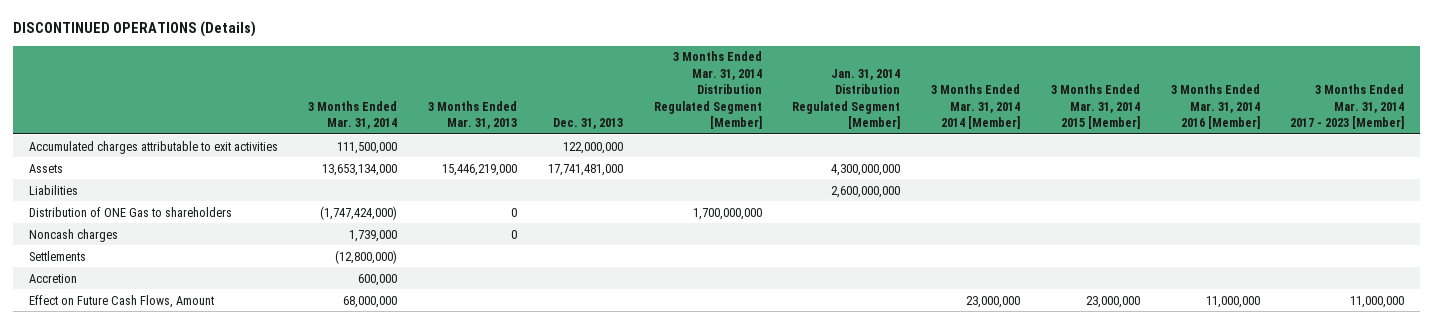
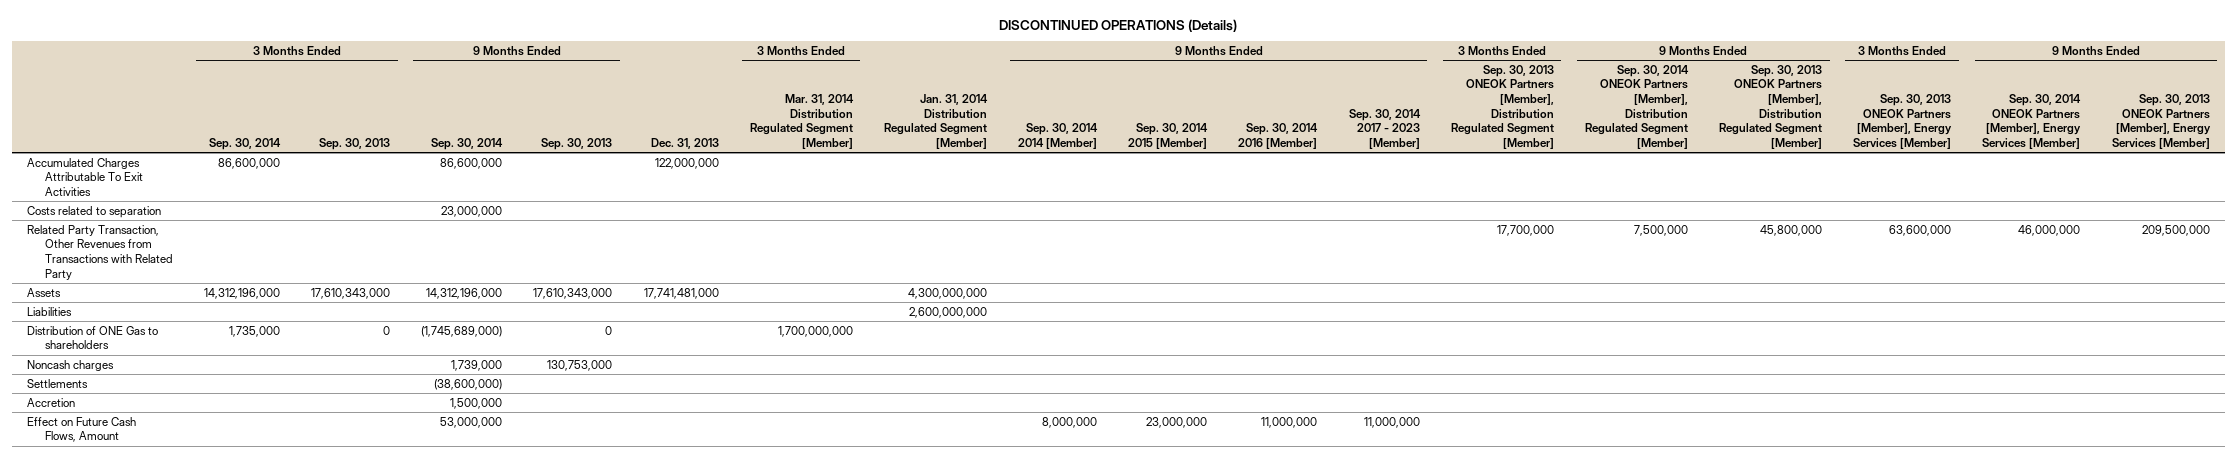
- | 3 Months Ended Mar. 31, 2014 | 3 Months Ended Mar. 31, 2013 | Dec. 31, 2013 | 3 Months Ended Mar. 31, 2014 Distribution Regulated Segment [Member] | Jan. 31, 2014 Distribution Regulated Segment [Member] | 3 Months Ended Mar. 31, 2014 2014 [Member] | 3 Months Ended Mar. 31, 2014 2015 [Member] | 3 Months Ended Mar. 31, 2014 2016 [Member] | 3 Months Ended Mar. 31, 2014 2017 - 2023 [Member]
+ | 3 Months Ended Sep. 30, 2014 | 3 Months Ended Sep. 30, 2013 | 9 Months Ended Sep. 30, 2014 | 9 Months Ended Sep. 30, 2013 | Dec. 31, 2013 | 3 Months Ended Mar. 31, 2014 Distribution Regulated Segment [Member] | Jan. 31, 2014 Distribution Regulated Segment [Member] | 9 Months Ended Sep. 30, 2014 2014 [Member] | 9 Months Ended Sep. 30, 2014 2015 [Member] | 9 Months Ended Sep. 30, 2014 2016 [Member] | 9 Months Ended Sep. 30, 2014 2017 - 2023 [Member] | 3 Months Ended Sep. 30, 2013 ONEOK Partners [Member], Distribution Regulated Segment [Member] | 9 Months Ended Sep. 30, 2014 ONEOK Partners [Member], Distribution Regulated Segment [Member] | 9 Months Ended Sep. 30, 2013 ONEOK Partners [Member], Distribution Regulated Segment [Member] | 3 Months Ended Sep. 30, 2013 ONEOK Partners [Member], Energy Services [Member] | 9 Months Ended Sep. 30, 2014 ONEOK Partners [Member], Energy Services [Member] | 9 Months Ended Sep. 30, 2013 ONEOK Partners [Member], Energy Services [Member]
- Accumulated charges attributable to exit activities | 111,500,000 | | 122,000,000 | | | | | |
+ Accumulated Charges Attributable To Exit Activities | 86,600,000 | | 86,600,000 | | 122,000,000 | | | | | | | | | | | |
+ Costs related to separation | | | 23,000,000 | | | | | | | | | | | | | |
+ Related Party Transaction, Other Revenues from Transactions with Related Party | | | | | | | | | | | | 17,700,000 | 7,500,000 | 45,800,000 | 63,600,000 | 46,000,000 | 209,500,000

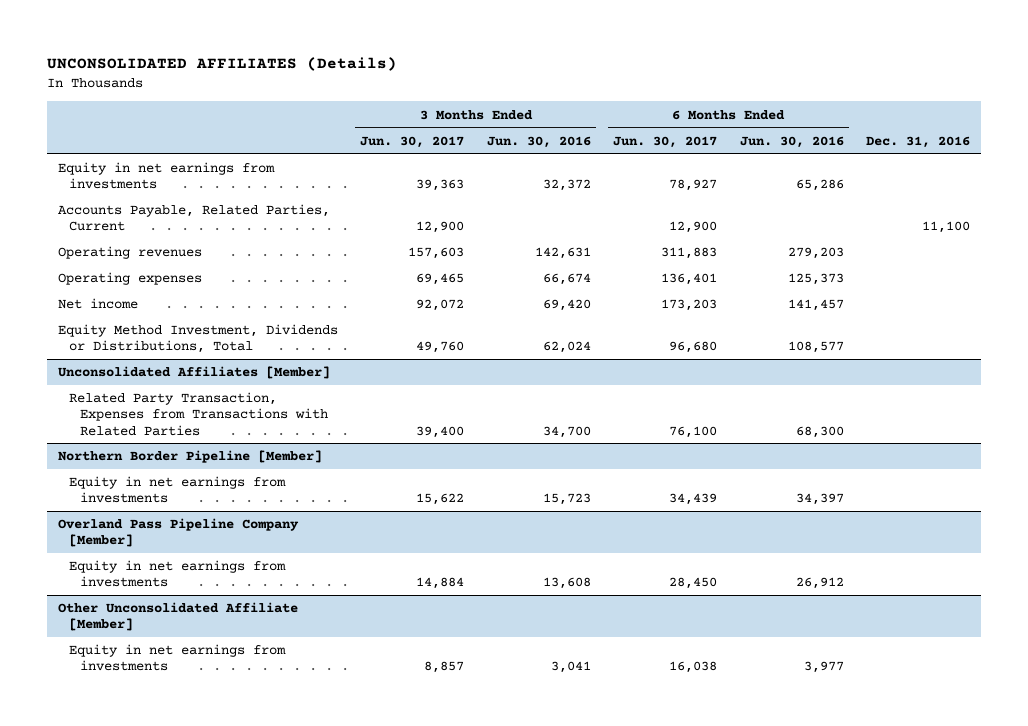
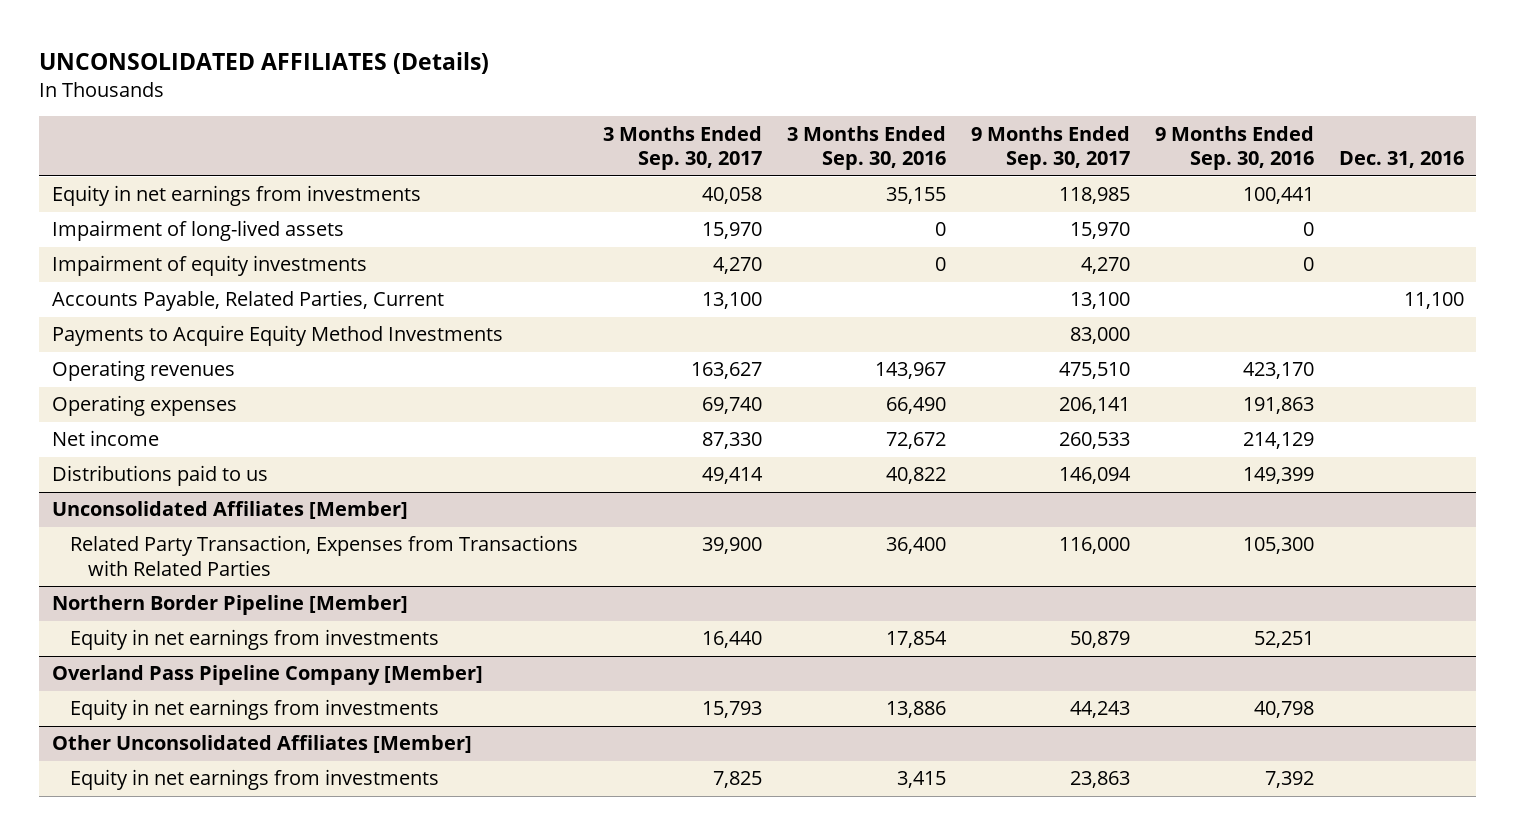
- | 3 Months Ended Jun. 30, 2017 | 3 Months Ended Jun. 30, 2016 | 6 Months Ended Jun. 30, 2017 | 6 Months Ended Jun. 30, 2016 | Dec. 31, 2016
+ | 3 Months Ended Sep. 30, 2017 | 3 Months Ended Sep. 30, 2016 | 9 Months Ended Sep. 30, 2017 | 9 Months Ended Sep. 30, 2016 | Dec. 31, 2016
+ Impairment of long-lived assets | 15,970 | 0 | 15,970 | 0 |
+ Impairment of equity investments | 4,270 | 0 | 4,270 | 0 |
+ Payments to Acquire Equity Method Investments | | | 83,000 | |
- Equity Method Investment, Dividends or Distributions, Total | 49,760 | 62,024 | 96,680 | 108,577 |
+ Distributions paid to us | 49,414 | 40,822 | 146,094 | 149,399 |
- Other Unconsolidated Affiliate [Member]
+ Other Unconsolidated Affiliates [Member]

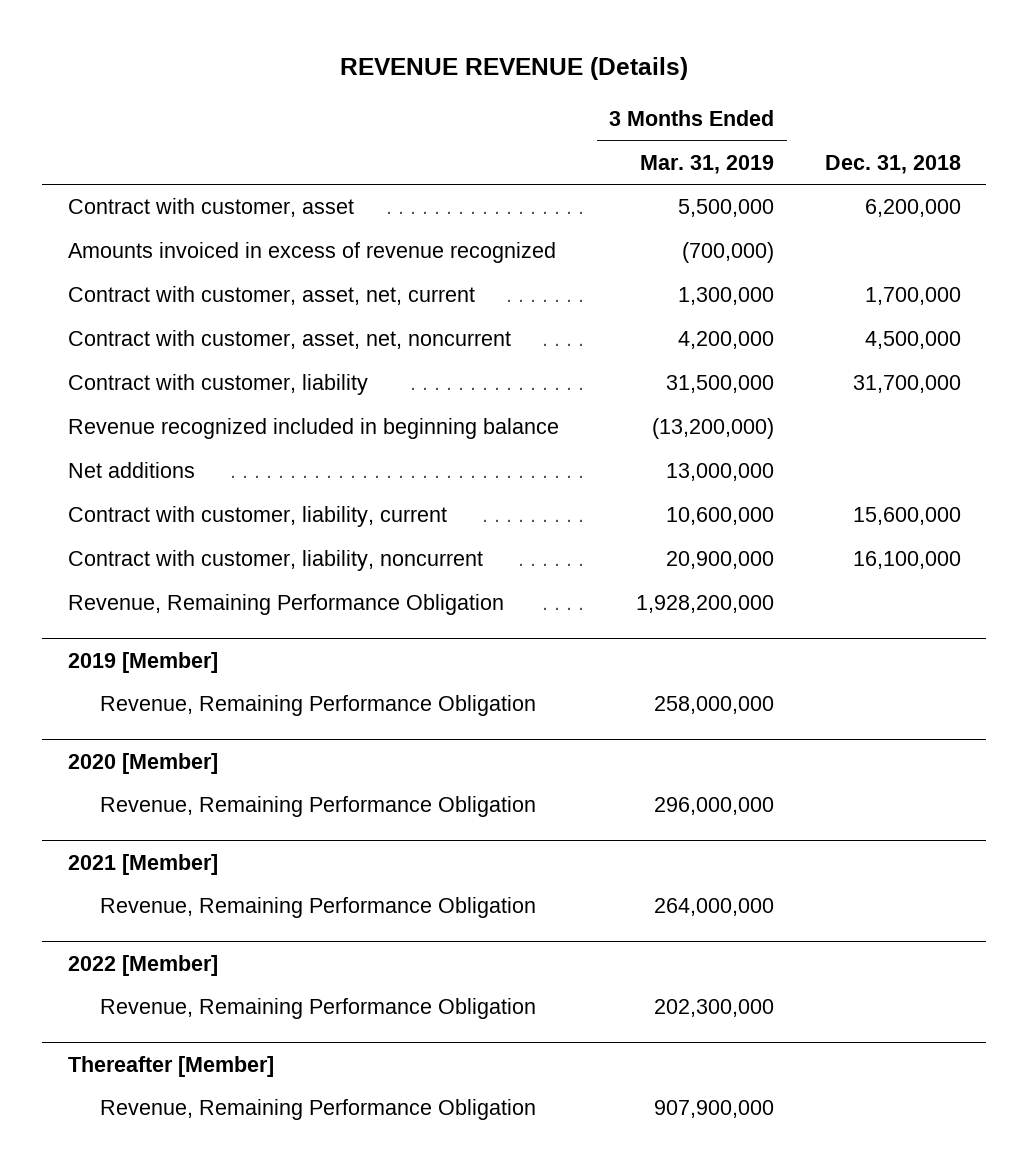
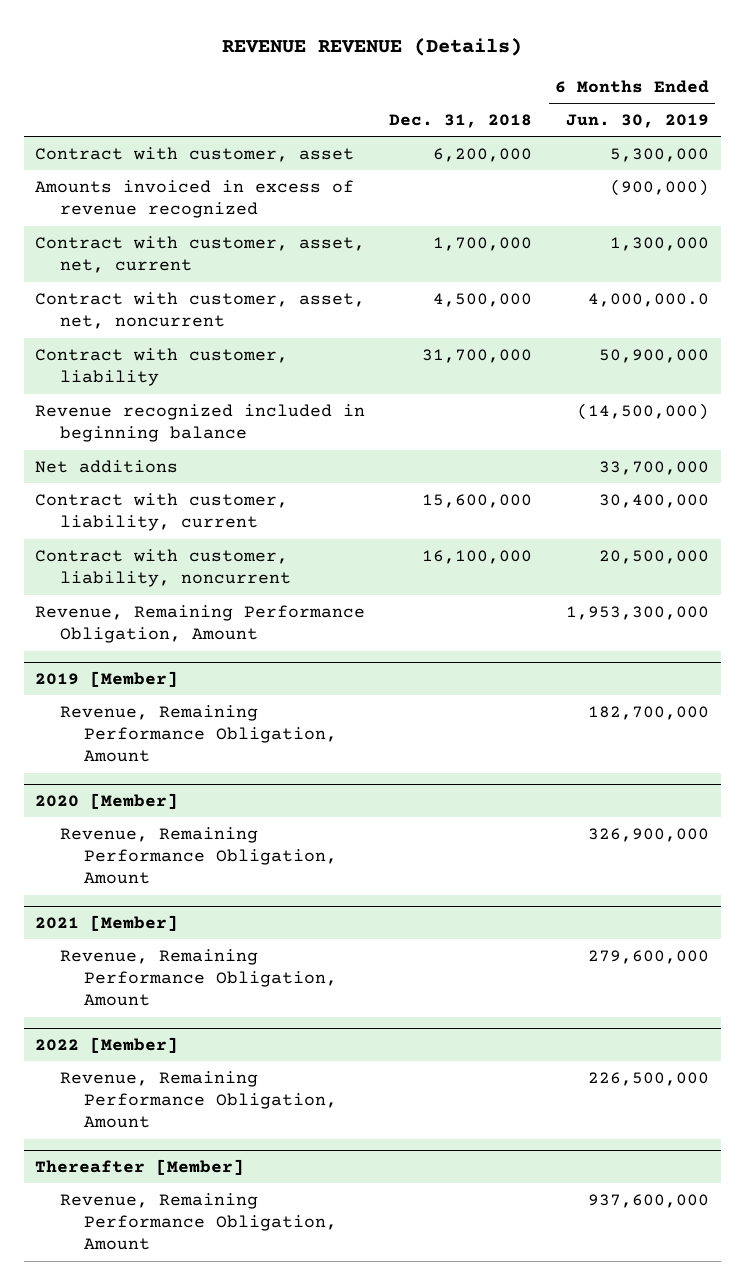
- | 3 Months Ended Mar. 31, 2019 | Dec. 31, 2018
+ | Dec. 31, 2018 | 6 Months Ended Jun. 30, 2019
- Revenue, Remaining Performance Obligation | 1,928,200,000 |
+ Revenue, Remaining Performance Obligation, Amount | | 1,953,300,000
@ 2019 [Member]
- Revenue, Remaining Performance Obligation | 258,000,000 |
+ Revenue, Remaining Performance Obligation, Amount | | 182,700,000
@ 2020 [Member]
- Revenue, Remaining Performance Obligation | 296,000,000 |
+ Revenue, Remaining Performance Obligation, Amount | | 326,900,000
@ 2021 [Member]
- Revenue, Remaining Performance Obligation | 264,000,000 |
+ Revenue, Remaining Performance Obligation, Amount | | 279,600,000
@ 2022 [Member]
- Revenue, Remaining Performance Obligation | 202,300,000 |
+ Revenue, Remaining Performance Obligation, Amount | | 226,500,000
@ Thereafter [Member]
- Revenue, Remaining Performance Obligation | 907,900,000 |
+ Revenue, Remaining Performance Obligation, Amount | | 937,600,000

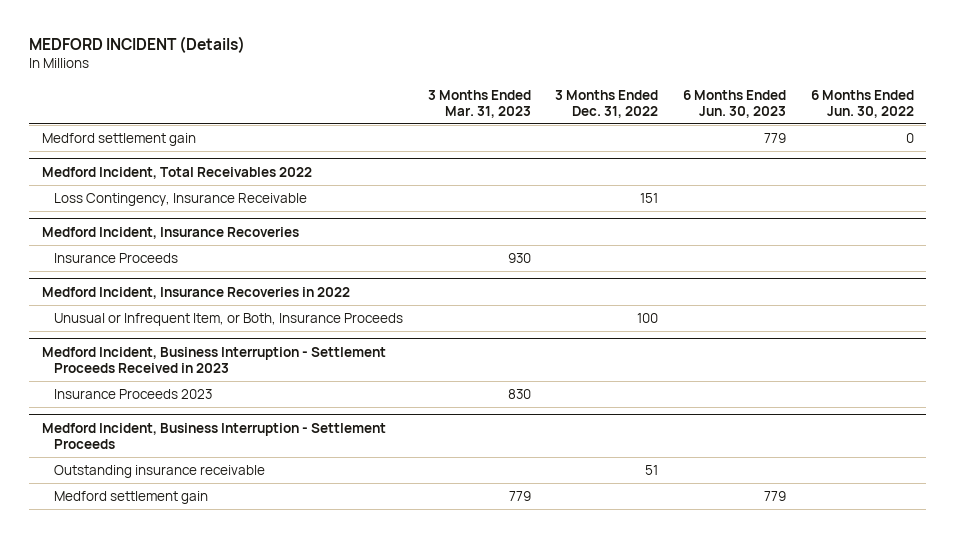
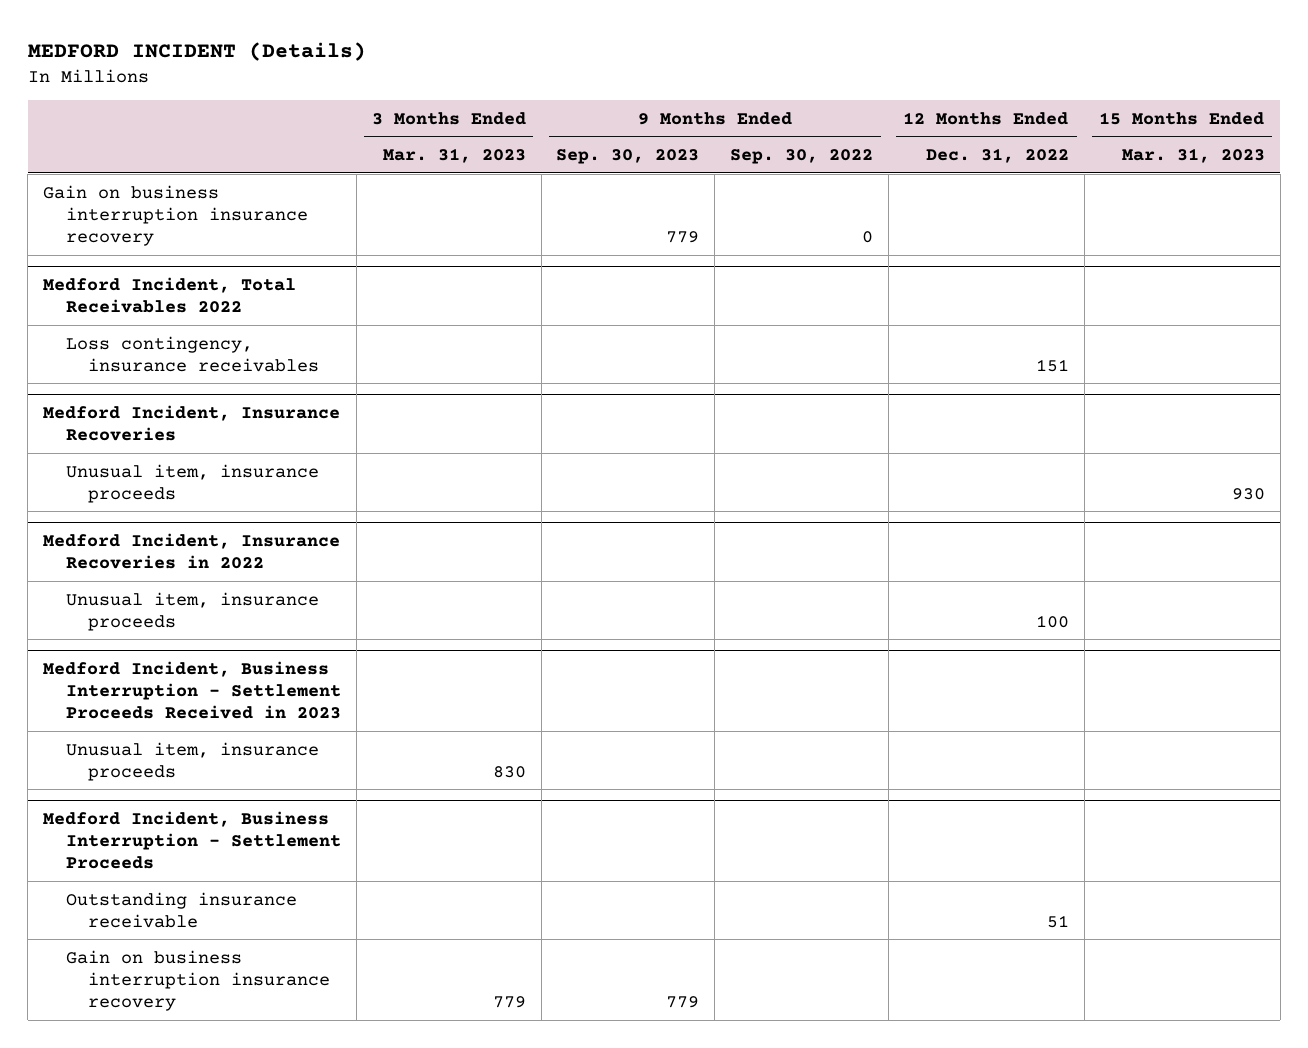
- | 3 Months Ended Mar. 31, 2023 | 3 Months Ended Dec. 31, 2022 | 6 Months Ended Jun. 30, 2023 | 6 Months Ended Jun. 30, 2022
+ | 3 Months Ended Mar. 31, 2023 | 9 Months Ended Sep. 30, 2023 | 9 Months Ended Sep. 30, 2022 | 12 Months Ended Dec. 31, 2022 | 15 Months Ended Mar. 31, 2023
- Medford settlement gain | | | 779 | 0
+ Gain on business interruption insurance recovery | | 779 | 0 | |
@ Medford Incident, Total Receivables 2022
- Loss Contingency, Insurance Receivable | | 151 | |
+ Loss contingency, insurance receivables | | | | 151 |
@ Medford Incident, Insurance Recoveries
- Insurance Proceeds | 930 | | |
+ Unusual item, insurance proceeds | | | | | 930
@ Medford Incident, Insurance Recoveries in 2022
- Unusual or Infrequent Item, or Both, Insurance Proceeds | | 100 | |
+ Unusual item, insurance proceeds | | | | 100 |
@ Medford Incident, Business Interruption - Settlement Proceeds Received in 2023
- Insurance Proceeds 2023 | 830 | | |
+ Unusual item, insurance proceeds | 830 | | | |
@ Medford Incident, Business Interruption - Settlement Proceeds
- Medford settlement gain | 779 | | 779 |
+ Gain on business interruption insurance recovery | 779 | 779 | | |

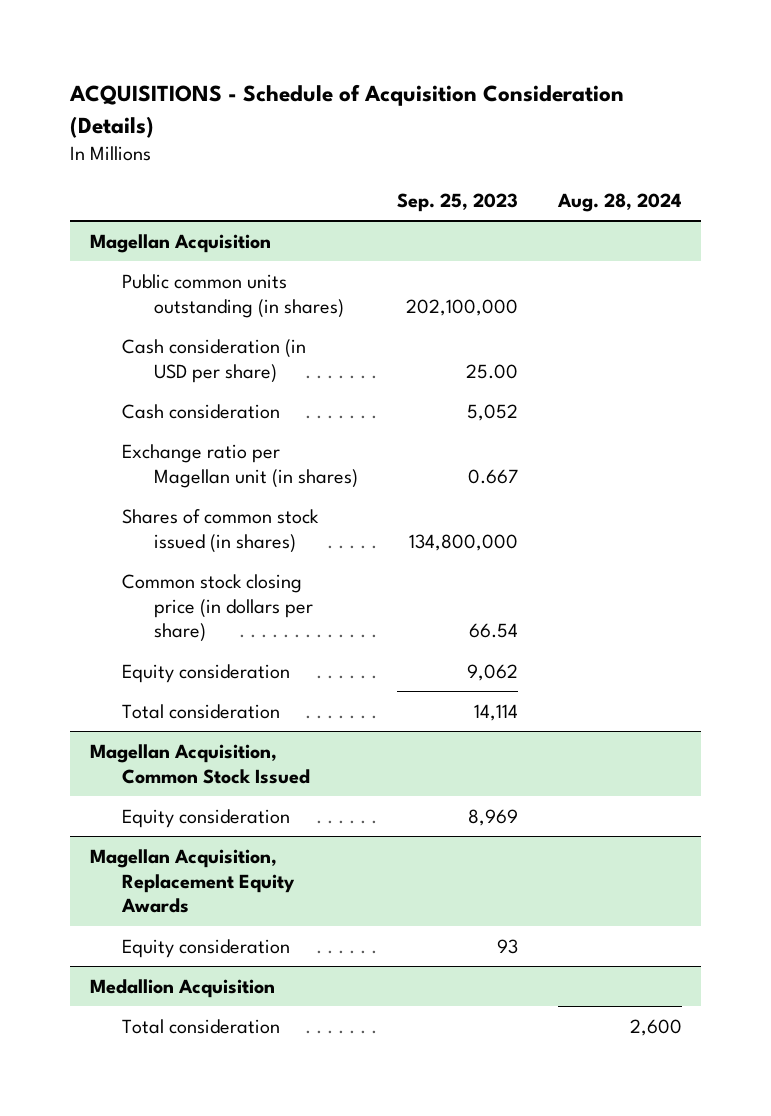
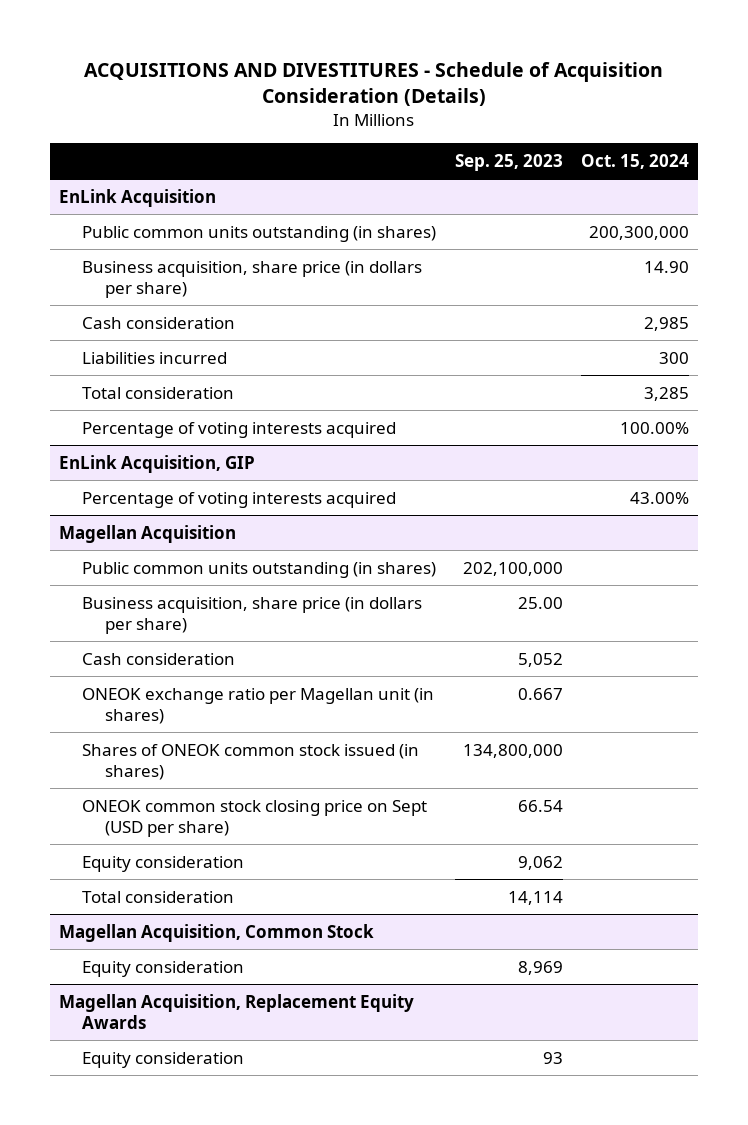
- ACQUISITIONS - Schedule of Acquisition Consideration (Details)
+ ACQUISITIONS AND DIVESTITURES - Schedule of Acquisition Consideration (Details)
- | Sep. 25, 2023 | Aug. 28, 2024
+ | Sep. 25, 2023 | Oct. 15, 2024
+ EnLink Acquisition
+ Public common units outstanding (in shares) | | 200,300,000
+ Business acquisition, share price (in dollars per share) | | 14.90
+ Cash consideration | | 2,985
+ Liabilities incurred | | 300
+ Total consideration | | 3,285
+ Percentage of voting interests acquired | | 100.00%
+ EnLink Acquisition, GIP
+ Percentage of voting interests acquired | | 43.00%
@ Magellan Acquisition
- Cash consideration (in USD per share) | 25.00 |
+ Business acquisition, share price (in dollars per share) | 25.00 |
- Exchange ratio per Magellan unit (in shares) | 0.667 |
- Shares of common stock issued (in shares) | 134,800,000 |
- Common stock closing price (in dollars per share) | 66.54 |
+ ONEOK exchange ratio per Magellan unit (in shares) | 0.667 |
+ Shares of ONEOK common stock issued (in shares) | 134,800,000 |
+ ONEOK common stock closing price on Sept (USD per share) | 66.54 |
- Magellan Acquisition, Common Stock Issued
+ Magellan Acquisition, Common Stock
- Medallion Acquisition
- Total consideration | | 2,600

